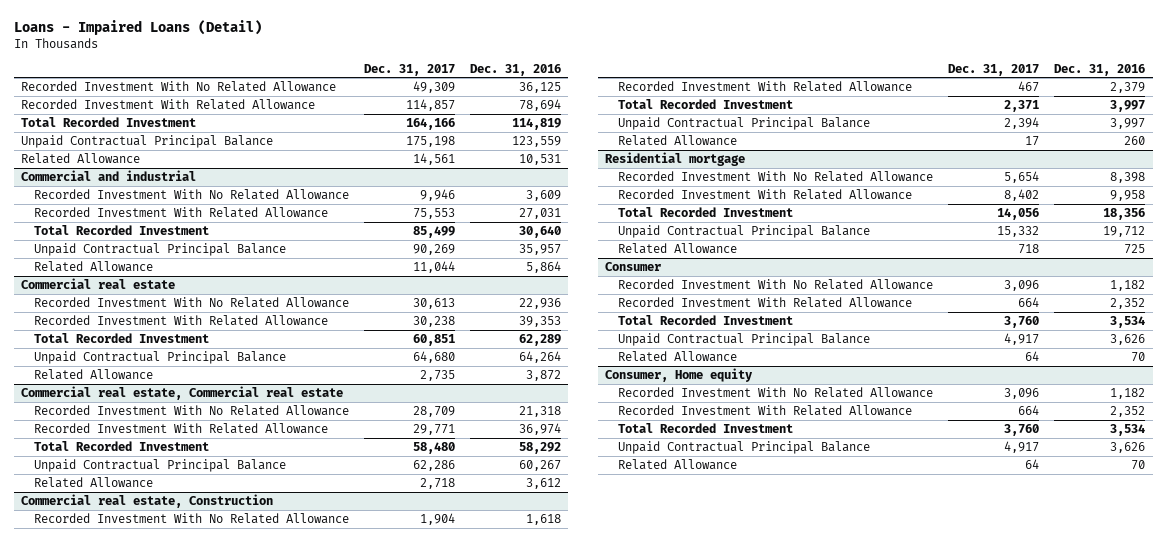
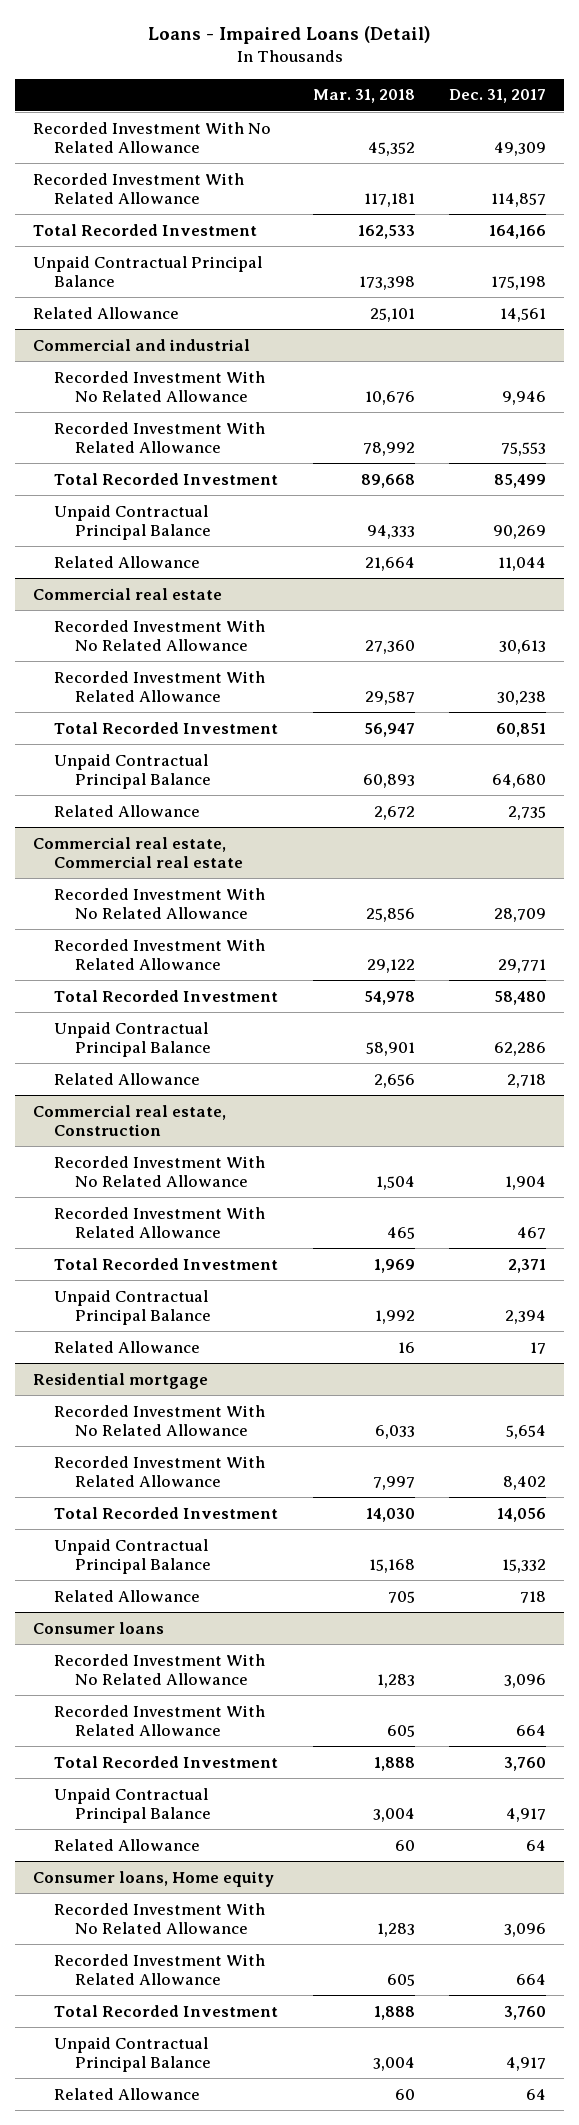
- | Dec. 31, 2017 | Dec. 31, 2016
+ | Mar. 31, 2018 | Dec. 31, 2017
- Consumer
+ Consumer loans
- Consumer, Home equity
+ Consumer loans, Home equity

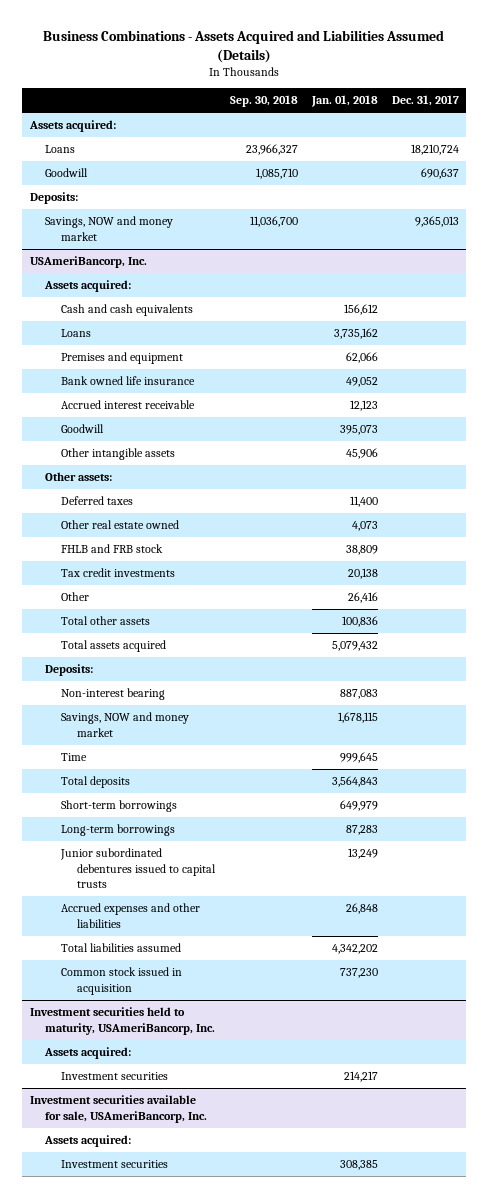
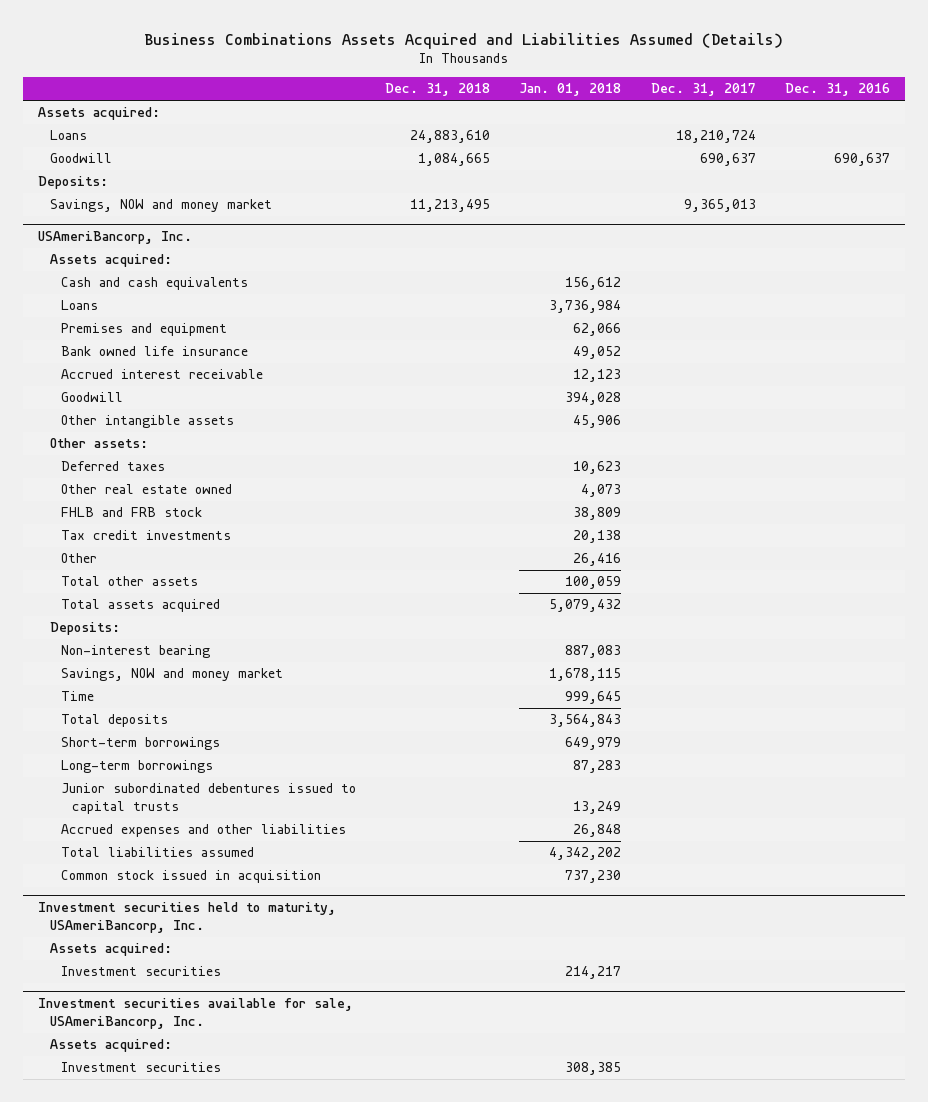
- Business Combinations - Assets Acquired and Liabilities Assumed (Details)
+ Business Combinations Assets Acquired and Liabilities Assumed (Details)
- | Sep. 30, 2018 | Jan. 01, 2018 | Dec. 31, 2017
+ | Dec. 31, 2018 | Jan. 01, 2018 | Dec. 31, 2017 | Dec. 31, 2016
@ USAmeriBancorp, Inc.
- Loans | | 3,735,162 |
+ Loans | | 3,736,984 | |
- Goodwill | | 395,073 |
+ Goodwill | | 394,028 | |
- Deferred taxes | | 11,400 |
+ Deferred taxes | | 10,623 | |
- Total other assets | | 100,836 |
+ Total other assets | | 100,059 | |

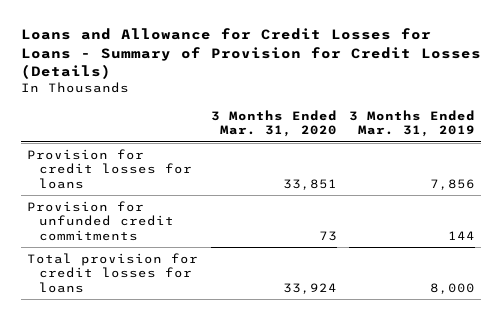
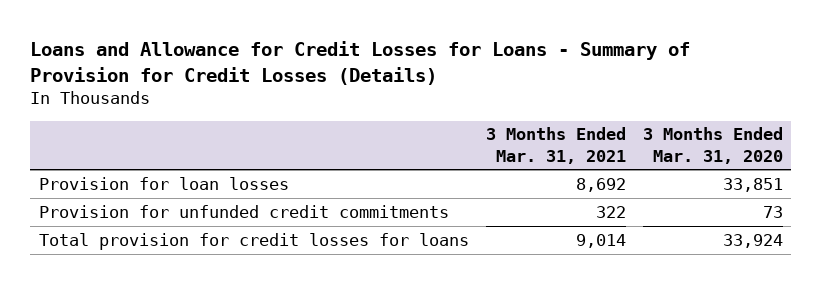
- | 3 Months Ended Mar. 31, 2020 | 3 Months Ended Mar. 31, 2019
+ | 3 Months Ended Mar. 31, 2021 | 3 Months Ended Mar. 31, 2020
- Provision for credit losses for loans | 33,851 | 7,856
+ Provision for loan losses | 8,692 | 33,851

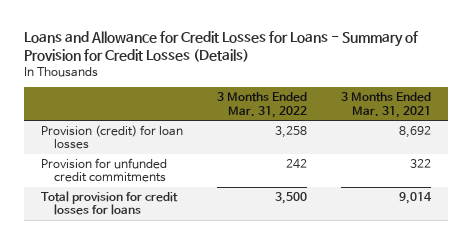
- | 3 Months Ended Mar. 31, 2021 | 3 Months Ended Mar. 31, 2020
+ | 3 Months Ended Mar. 31, 2022 | 3 Months Ended Mar. 31, 2021
- Provision for loan losses | 8,692 | 33,851
+ Provision (credit) for loan losses | 3,258 | 8,692

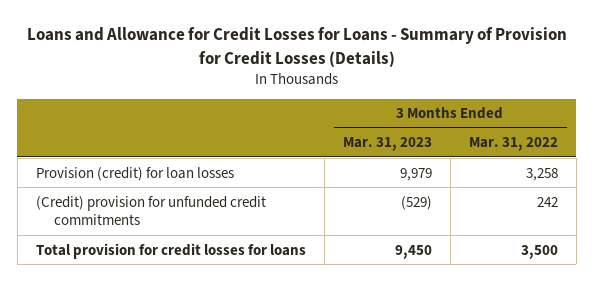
- | 3 Months Ended Mar. 31, 2022 | 3 Months Ended Mar. 31, 2021
+ | 3 Months Ended Mar. 31, 2023 | 3 Months Ended Mar. 31, 2022
- Provision for unfunded credit commitments | 242 | 322
+ (Credit) provision for unfunded credit commitments | (529) | 242

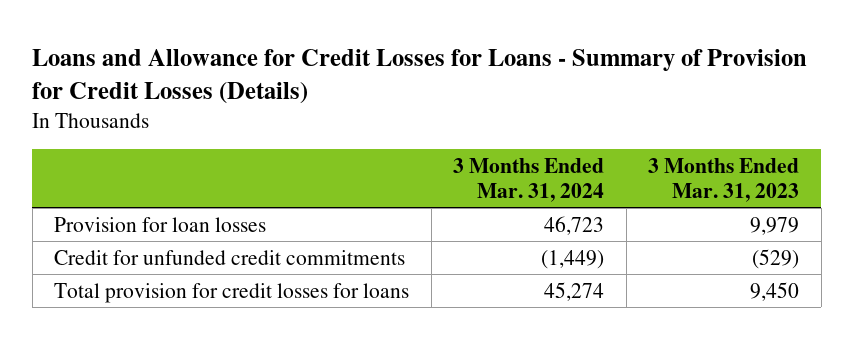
- | 3 Months Ended Mar. 31, 2023 | 3 Months Ended Mar. 31, 2022
+ | 3 Months Ended Mar. 31, 2024 | 3 Months Ended Mar. 31, 2023
- Provision (credit) for loan losses | 9,979 | 3,258
- (Credit) provision for unfunded credit commitments | (529) | 242
+ Provision for loan losses | 46,723 | 9,979
+ Credit for unfunded credit commitments | (1,449) | (529)

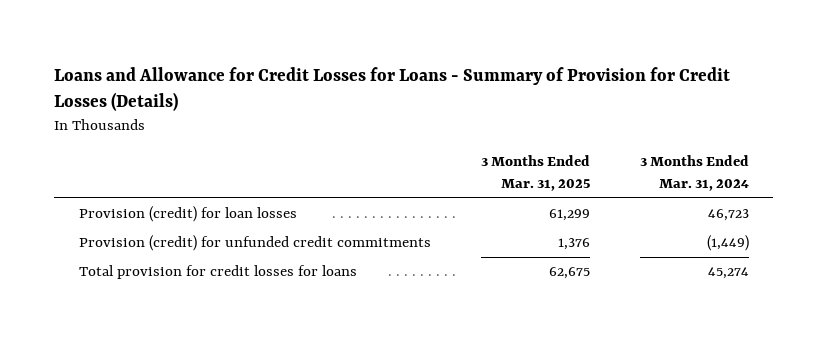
- | 3 Months Ended Mar. 31, 2024 | 3 Months Ended Mar. 31, 2023
+ | 3 Months Ended Mar. 31, 2025 | 3 Months Ended Mar. 31, 2024
- Provision for loan losses | 46,723 | 9,979
- Credit for unfunded credit commitments | (1,449) | (529)
+ Provision (credit) for loan losses | 61,299 | 46,723
+ Provision (credit) for unfunded credit commitments | 1,376 | (1,449)

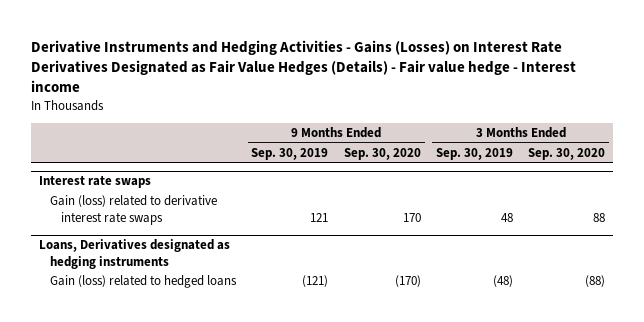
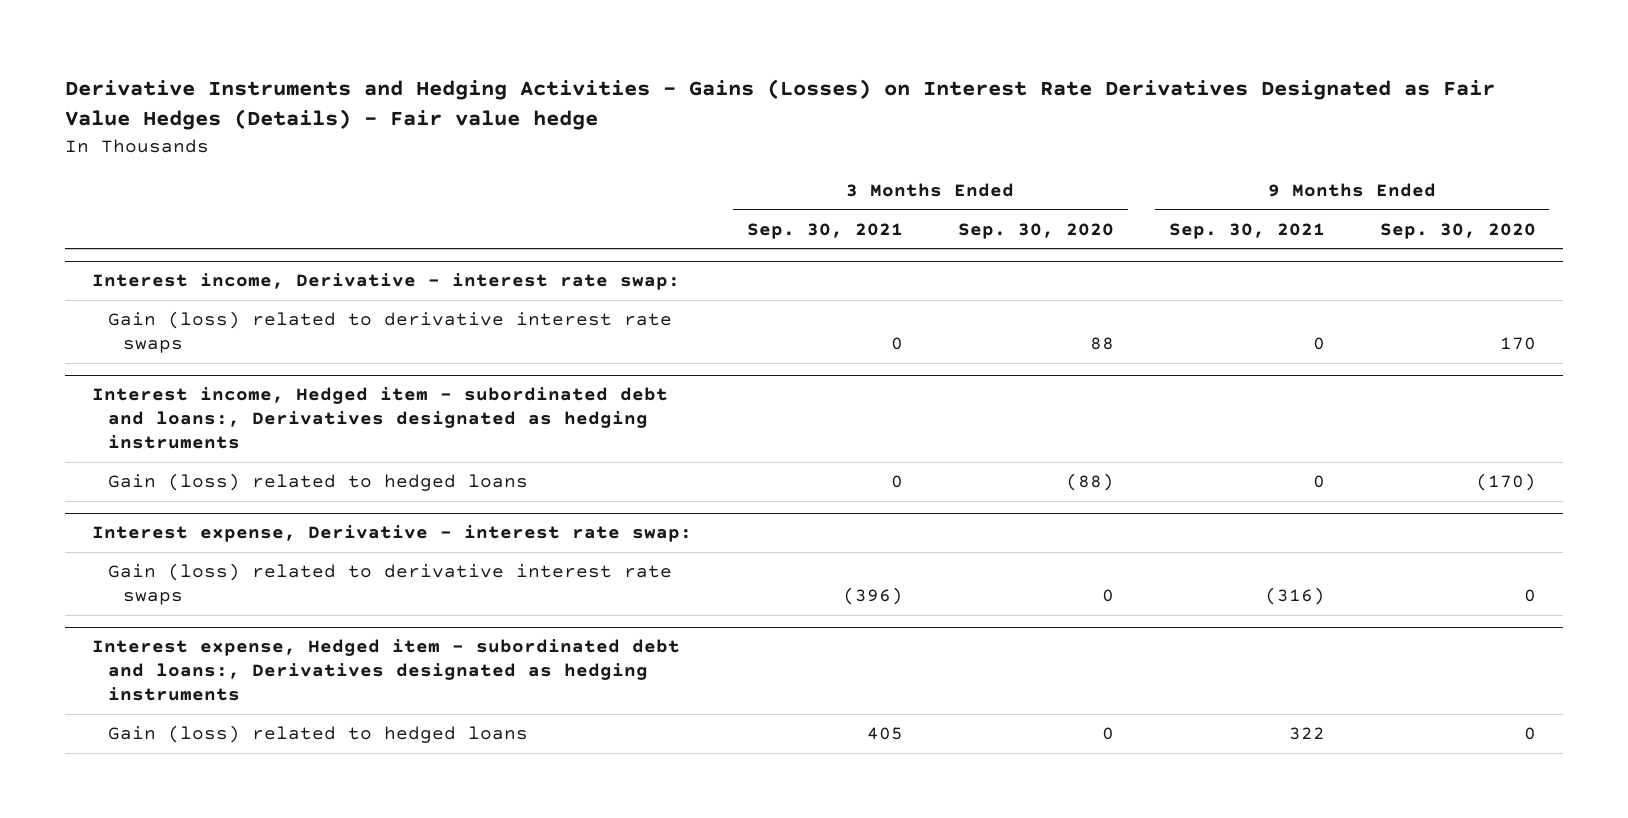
- Derivative Instruments and Hedging Activities - Gains (Losses) on Interest Rate Derivatives Designated as Fair Value Hedges (Details) - Fair value hedge - Interest income
+ Derivative Instruments and Hedging Activities - Gains (Losses) on Interest Rate Derivatives Designated as Fair Value Hedges (Details) - Fair value hedge
- | 9 Months Ended Sep. 30, 2019 | 9 Months Ended Sep. 30, 2020 | 3 Months Ended Sep. 30, 2019 | 3 Months Ended Sep. 30, 2020
+ | 3 Months Ended Sep. 30, 2021 | 3 Months Ended Sep. 30, 2020 | 9 Months Ended Sep. 30, 2021 | 9 Months Ended Sep. 30, 2020
- Interest rate swaps
+ Interest income, Derivative - interest rate swap:
- Loans, Derivatives designated as hedging instruments
+ Interest income, Hedged item - subordinated debt and loans:, Derivatives designated as hedging instruments
+ Interest expense, Derivative - interest rate swap:
+ Gain (loss) related to derivative interest rate swaps | (396) | 0 | (316) | 0
+ Interest expense, Hedged item - subordinated debt and loans:, Derivatives designated as hedging instruments
+ Gain (loss) related to hedged loans | 405 | 0 | 322 | 0

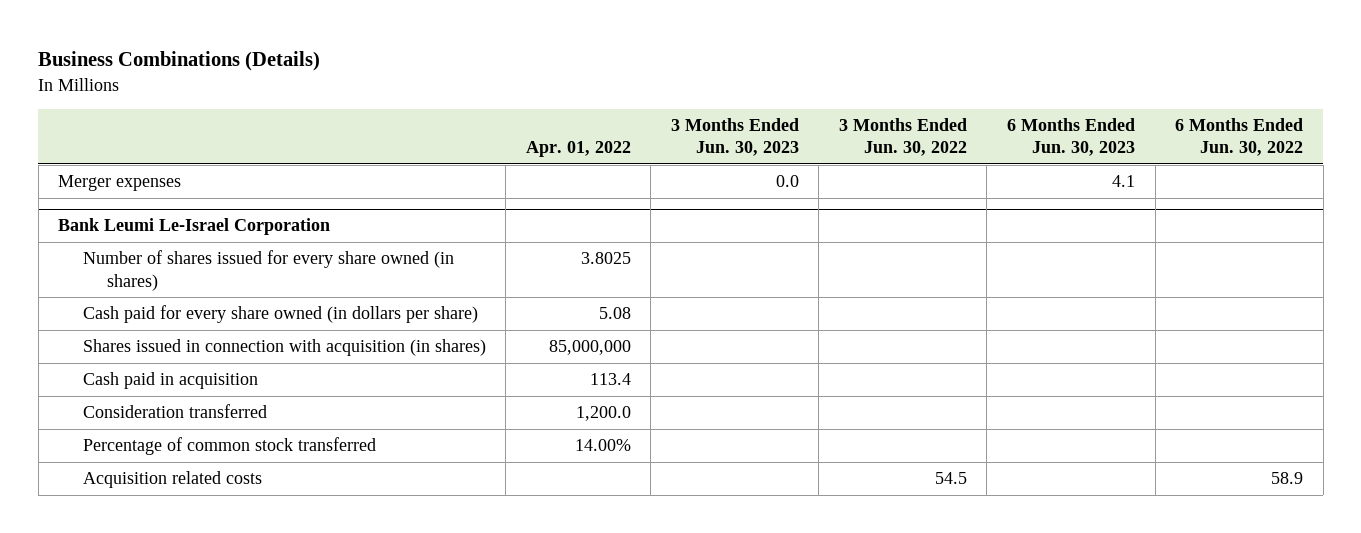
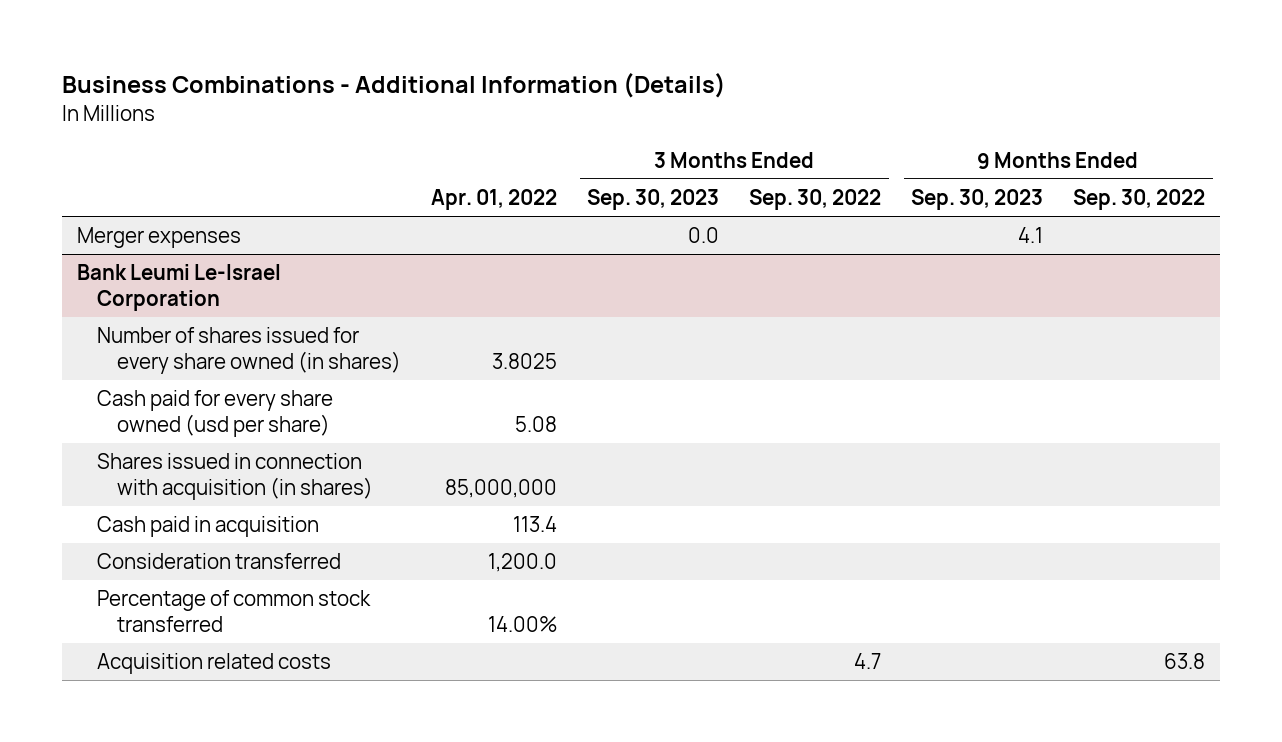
- Business Combinations (Details)
+ Business Combinations - Additional Information (Details)
- | Apr. 01, 2022 | 3 Months Ended Jun. 30, 2023 | 3 Months Ended Jun. 30, 2022 | 6 Months Ended Jun. 30, 2023 | 6 Months Ended Jun. 30, 2022
+ | Apr. 01, 2022 | 3 Months Ended Sep. 30, 2023 | 3 Months Ended Sep. 30, 2022 | 9 Months Ended Sep. 30, 2023 | 9 Months Ended Sep. 30, 2022
@ Bank Leumi Le-Israel Corporation
- Cash paid for every share owned (in dollars per share) | 5.08 | | | |
+ Cash paid for every share owned (usd per share) | 5.08 | | | |

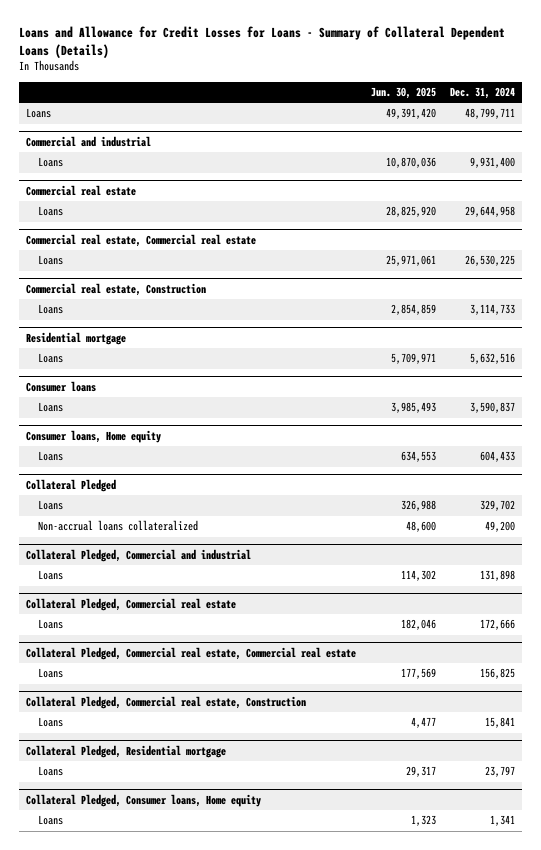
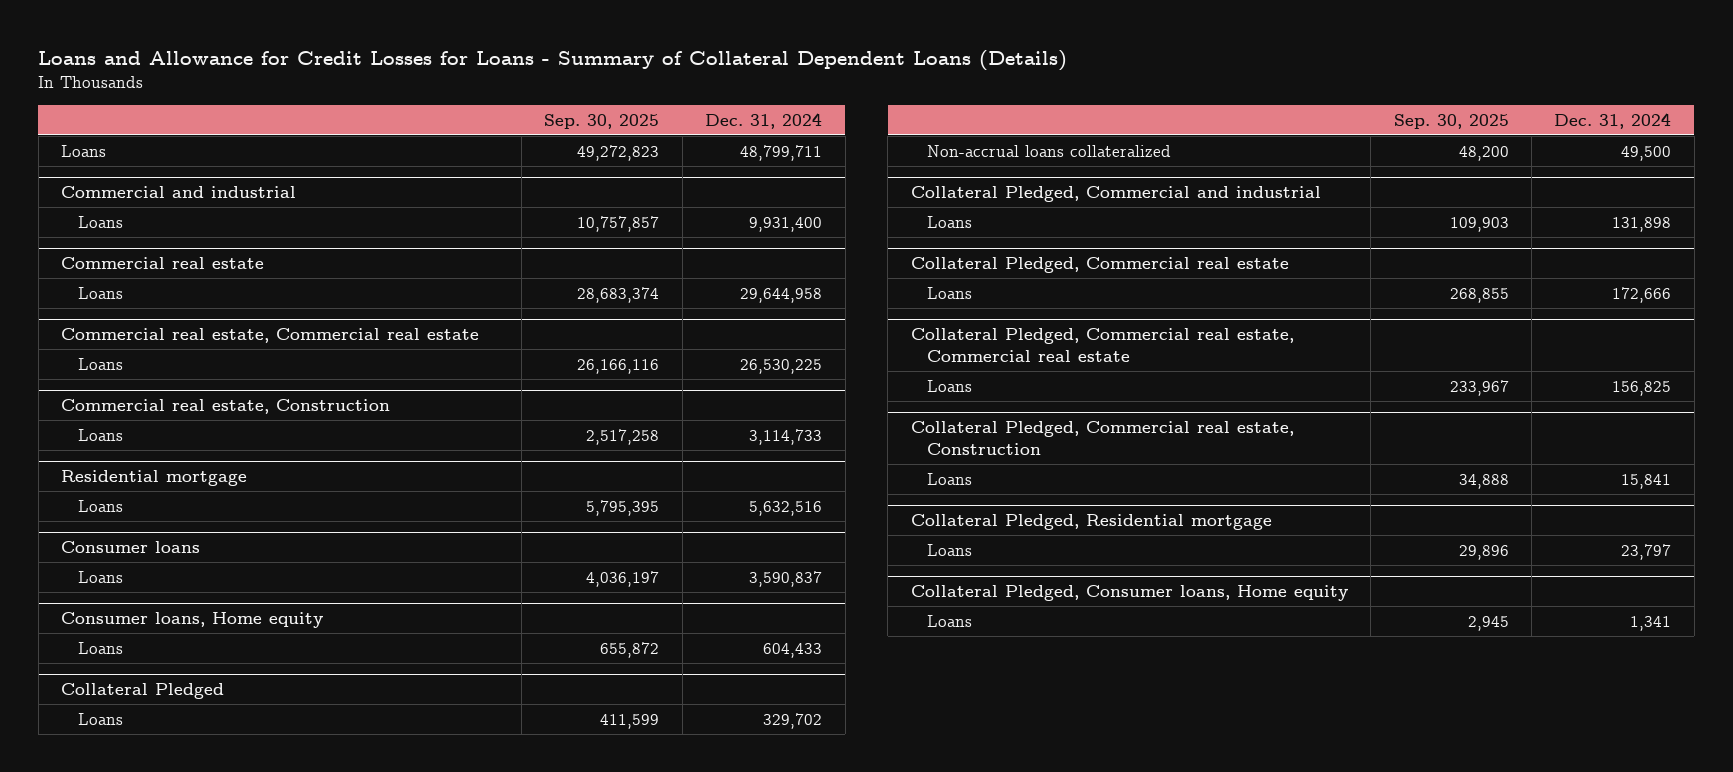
- | Jun. 30, 2025 | Dec. 31, 2024
+ | Sep. 30, 2025 | Dec. 31, 2024
@ Collateral Pledged
- Non-accrual loans collateralized | 48,600 | 49,200
+ Non-accrual loans collateralized | 48,200 | 49,500

